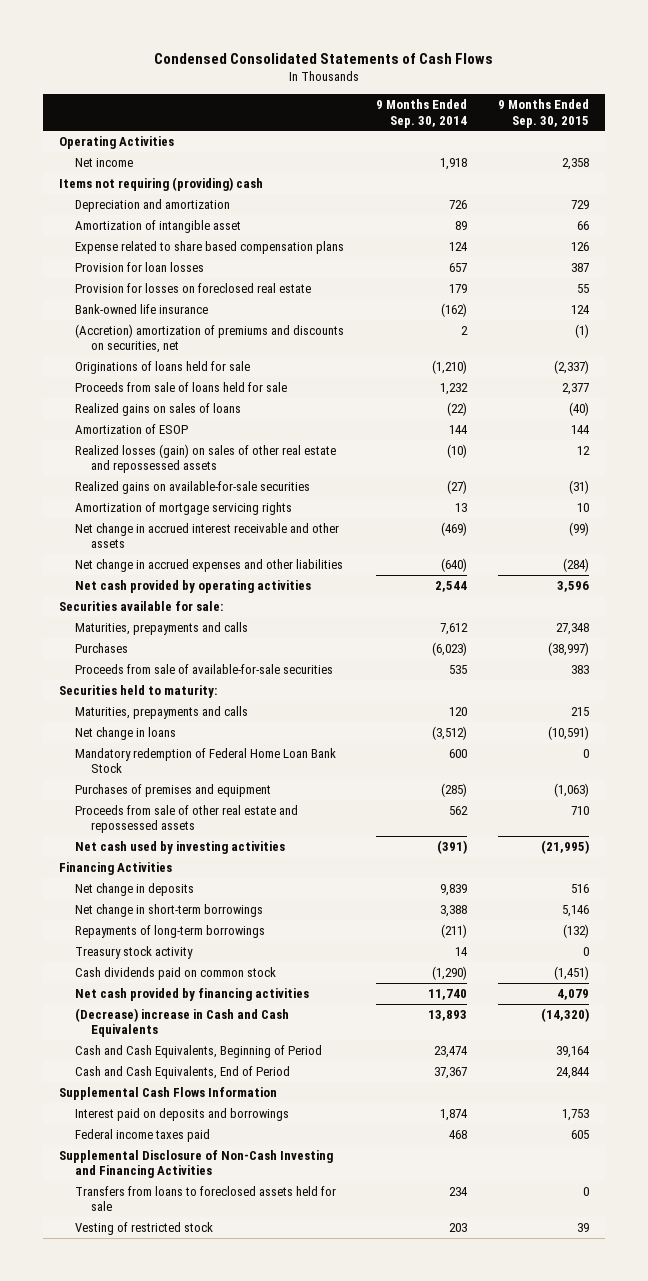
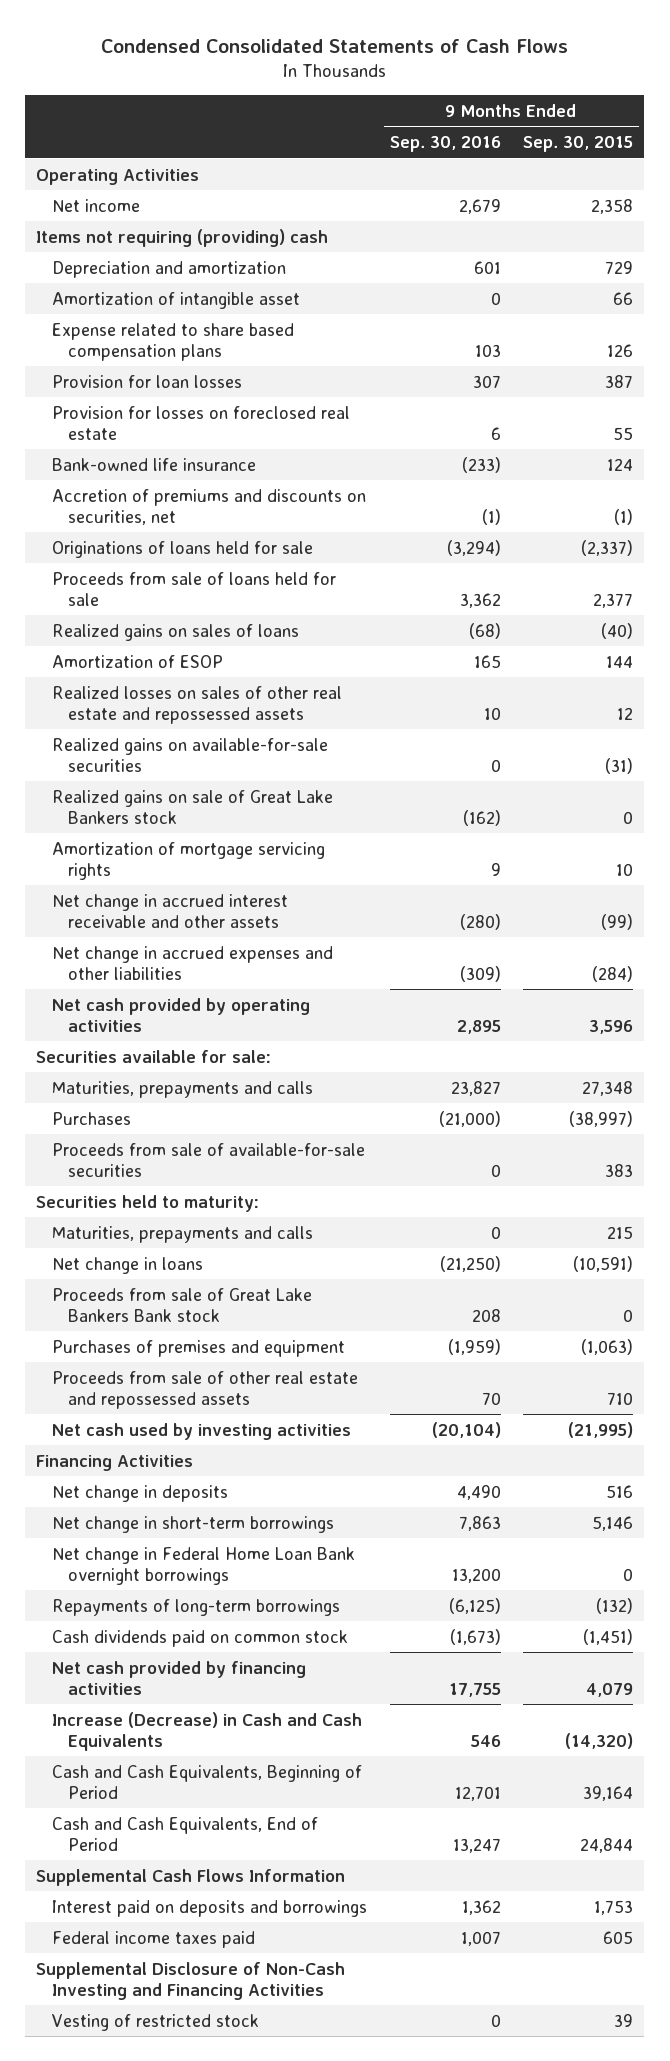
- | 9 Months Ended Sep. 30, 2014 | 9 Months Ended Sep. 30, 2015
+ | 9 Months Ended Sep. 30, 2016 | 9 Months Ended Sep. 30, 2015
- (Accretion) amortization of premiums and discounts on securities, net | 2 | (1)
+ Accretion of premiums and discounts on securities, net | (1) | (1)
- Realized losses (gain) on sales of other real estate and repossessed assets | (10) | 12
+ Realized losses on sales of other real estate and repossessed assets | 10 | 12
+ Realized gains on sale of Great Lake Bankers stock | (162) | 0
- Mandatory redemption of Federal Home Loan Bank Stock | 600 | 0
+ Proceeds from sale of Great Lake Bankers Bank stock | 208 | 0
+ Net change in Federal Home Loan Bank overnight borrowings | 13,200 | 0
- Treasury stock activity | 14 | 0
- (Decrease) increase in Cash and Cash Equivalents | 13,893 | (14,320)
+ Increase (Decrease) in Cash and Cash Equivalents | 546 | (14,320)
- Transfers from loans to foreclosed assets held for sale | 234 | 0

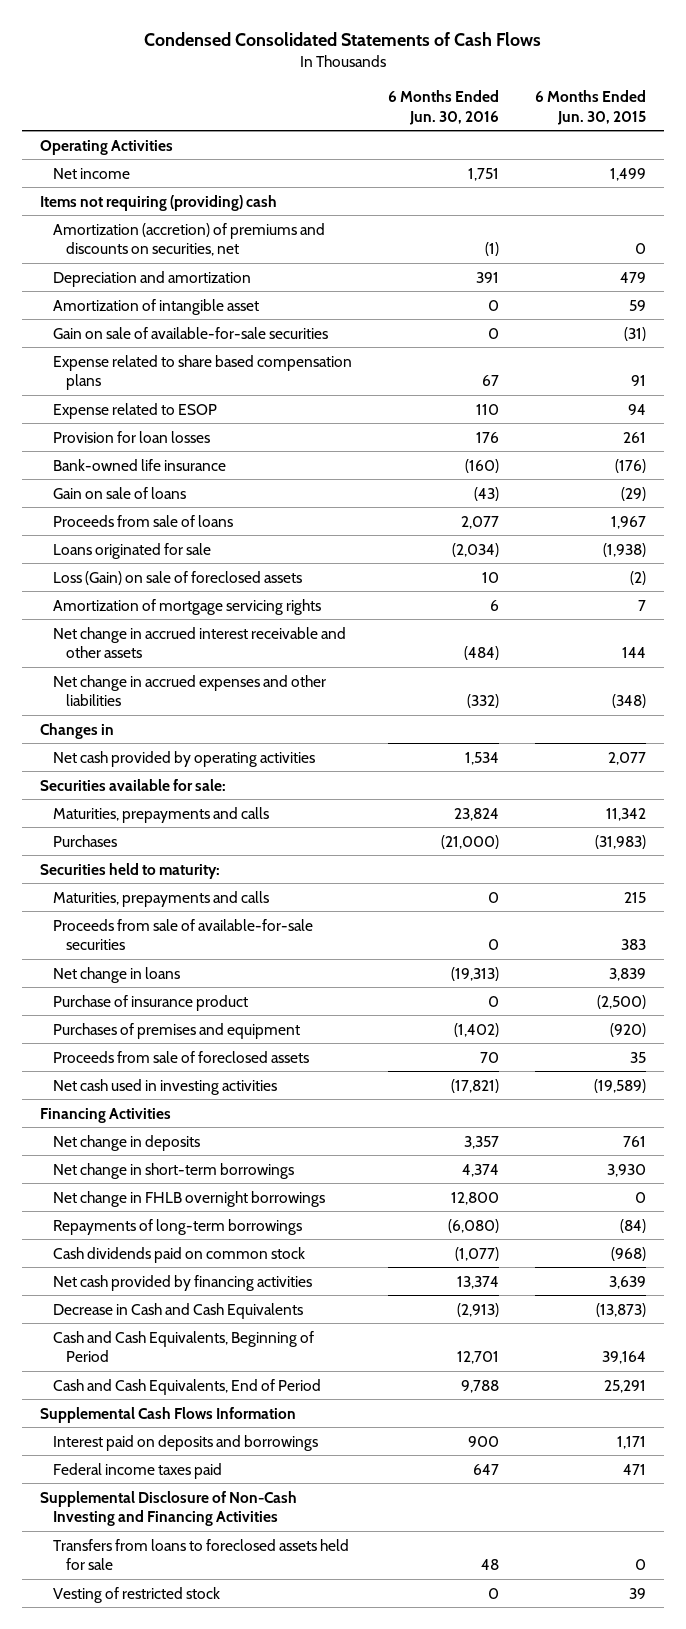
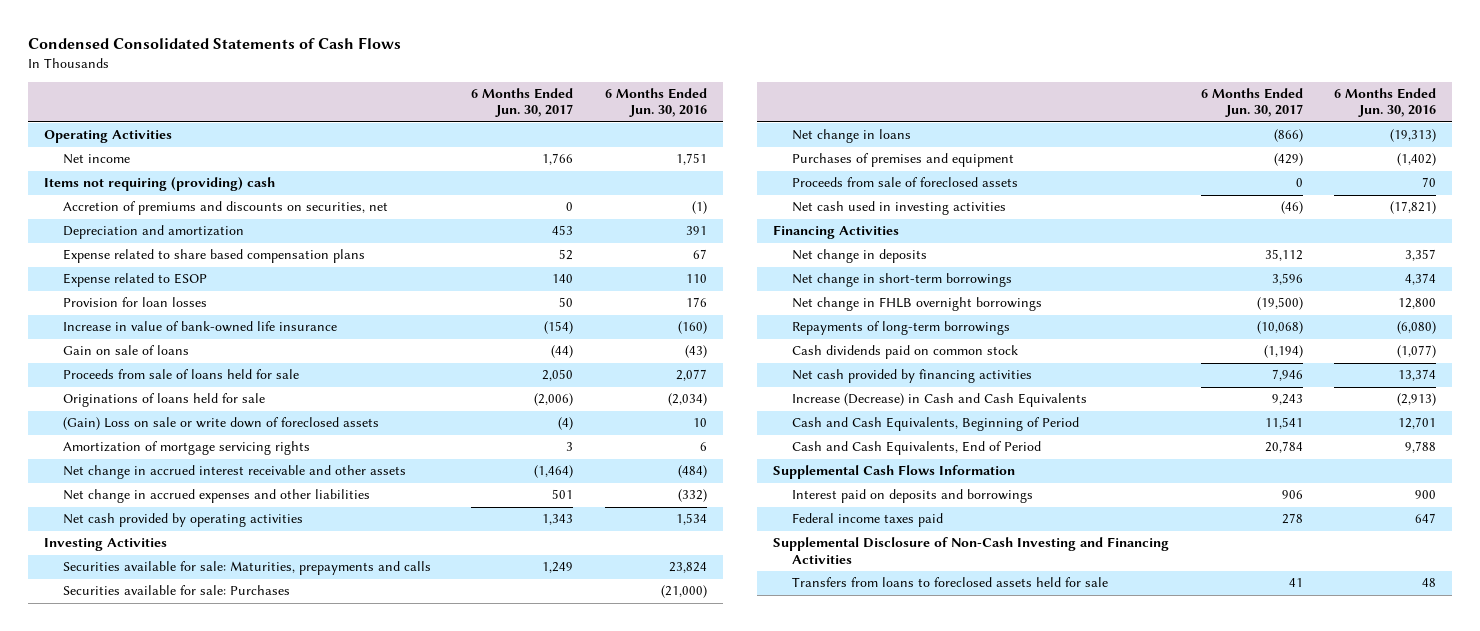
- | 6 Months Ended Jun. 30, 2016 | 6 Months Ended Jun. 30, 2015
+ | 6 Months Ended Jun. 30, 2017 | 6 Months Ended Jun. 30, 2016
- Amortization (accretion) of premiums and discounts on securities, net | (1) | 0
+ Accretion of premiums and discounts on securities, net | 0 | (1)
- Amortization of intangible asset | 0 | 59
- Gain on sale of available-for-sale securities | 0 | (31)
- Bank-owned life insurance | (160) | (176)
+ Increase in value of bank-owned life insurance | (154) | (160)
- Proceeds from sale of loans | 2,077 | 1,967
- Loans originated for sale | (2,034) | (1,938)
- Loss (Gain) on sale of foreclosed assets | 10 | (2)
+ Proceeds from sale of loans held for sale | 2,050 | 2,077
+ Originations of loans held for sale | (2,006) | (2,034)
+ (Gain) Loss on sale or write down of foreclosed assets | (4) | 10
- Changes in
- Securities available for sale:
- Maturities, prepayments and calls | 23,824 | 11,342
- Purchases | (21,000) | (31,983)
- Securities held to maturity:
- Maturities, prepayments and calls | 0 | 215
- Proceeds from sale of available-for-sale securities | 0 | 383
+ Investing Activities
+ Securities available for sale: Maturities, prepayments and calls | 1,249 | 23,824
+ Securities available for sale: Purchases | | (21,000)
- Purchase of insurance product | 0 | (2,500)
- Decrease in Cash and Cash Equivalents | (2,913) | (13,873)
+ Increase (Decrease) in Cash and Cash Equivalents | 9,243 | (2,913)
- Vesting of restricted stock | 0 | 39

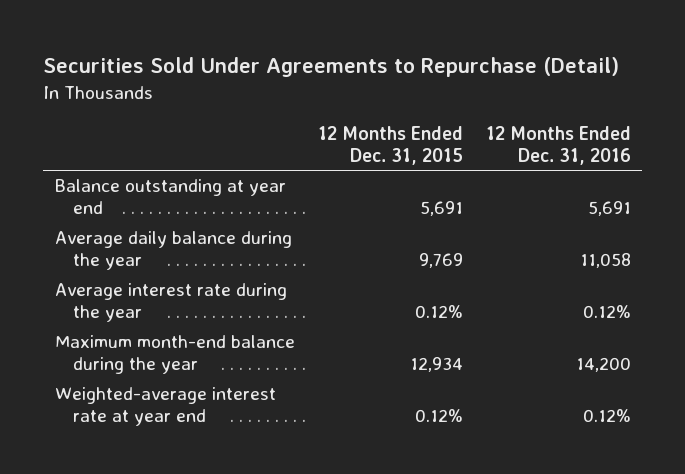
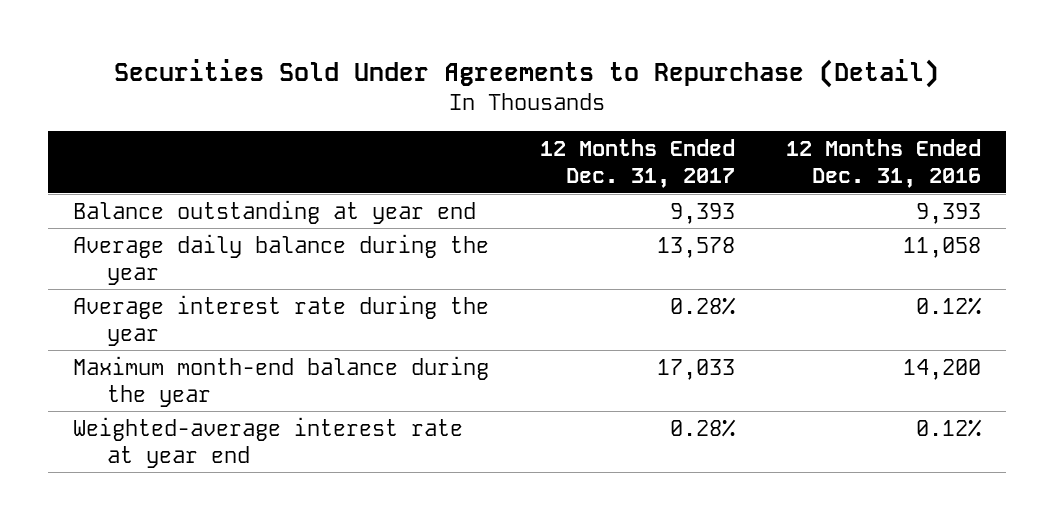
- | 12 Months Ended Dec. 31, 2015 | 12 Months Ended Dec. 31, 2016
+ | 12 Months Ended Dec. 31, 2017 | 12 Months Ended Dec. 31, 2016
- Balance outstanding at year end | 5,691 | 5,691
+ Balance outstanding at year end | 9,393 | 9,393

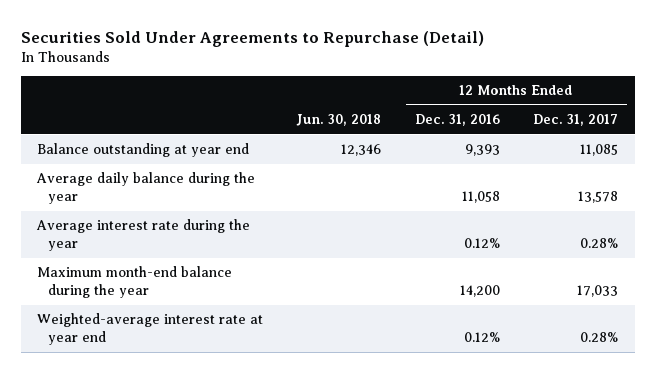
- | 12 Months Ended Dec. 31, 2017 | 12 Months Ended Dec. 31, 2016
+ | Jun. 30, 2018 | 12 Months Ended Dec. 31, 2016 | 12 Months Ended Dec. 31, 2017
- Balance outstanding at year end | 9,393 | 9,393
+ Balance outstanding at year end | 12,346 | 9,393 | 11,085

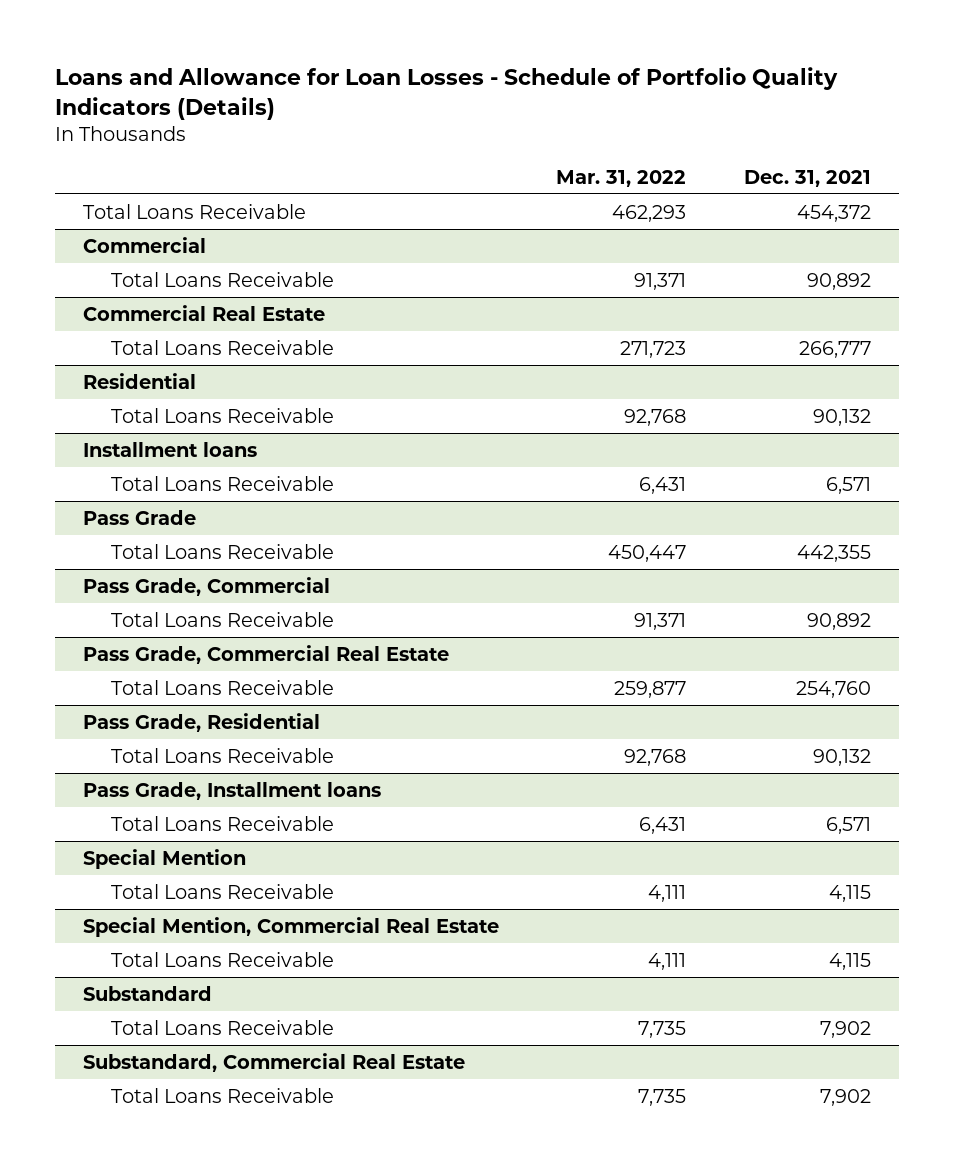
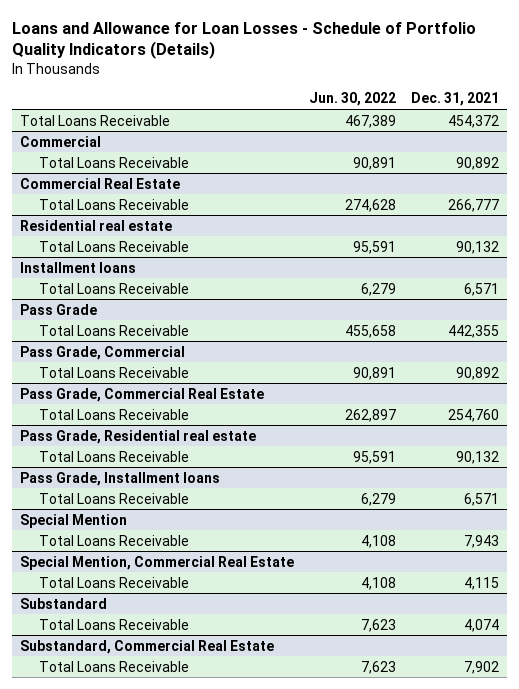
- | Mar. 31, 2022 | Dec. 31, 2021
+ | Jun. 30, 2022 | Dec. 31, 2021
- Residential
+ Residential real estate
- Pass Grade, Residential
+ Pass Grade, Residential real estate
@ Special Mention
- Total Loans Receivable | 4,111 | 4,115
+ Total Loans Receivable | 4,108 | 7,943
@ Substandard
- Total Loans Receivable | 7,735 | 7,902
+ Total Loans Receivable | 7,623 | 4,074

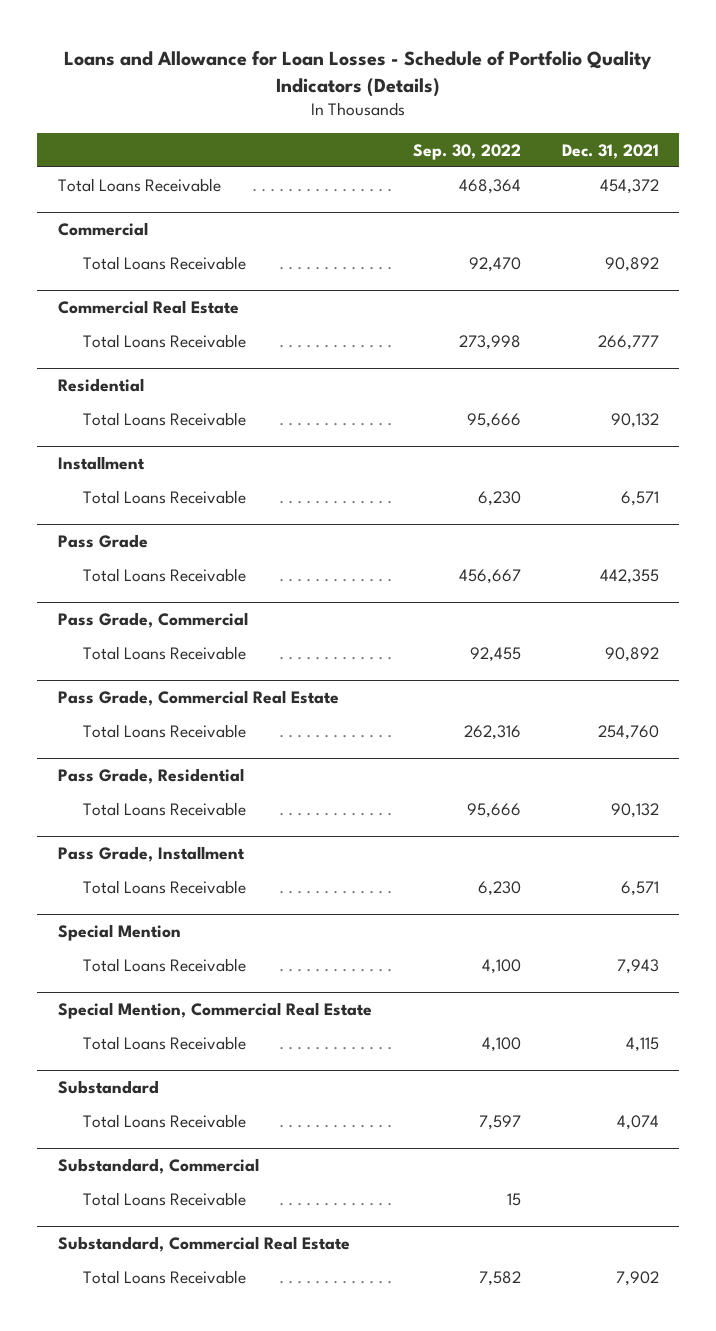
- | Jun. 30, 2022 | Dec. 31, 2021
+ | Sep. 30, 2022 | Dec. 31, 2021
- Residential real estate
+ Residential
- Installment loans
+ Installment
- Pass Grade, Residential real estate
+ Pass Grade, Residential
- Pass Grade, Installment loans
+ Pass Grade, Installment
+ Substandard, Commercial
+ Total Loans Receivable | 15 |

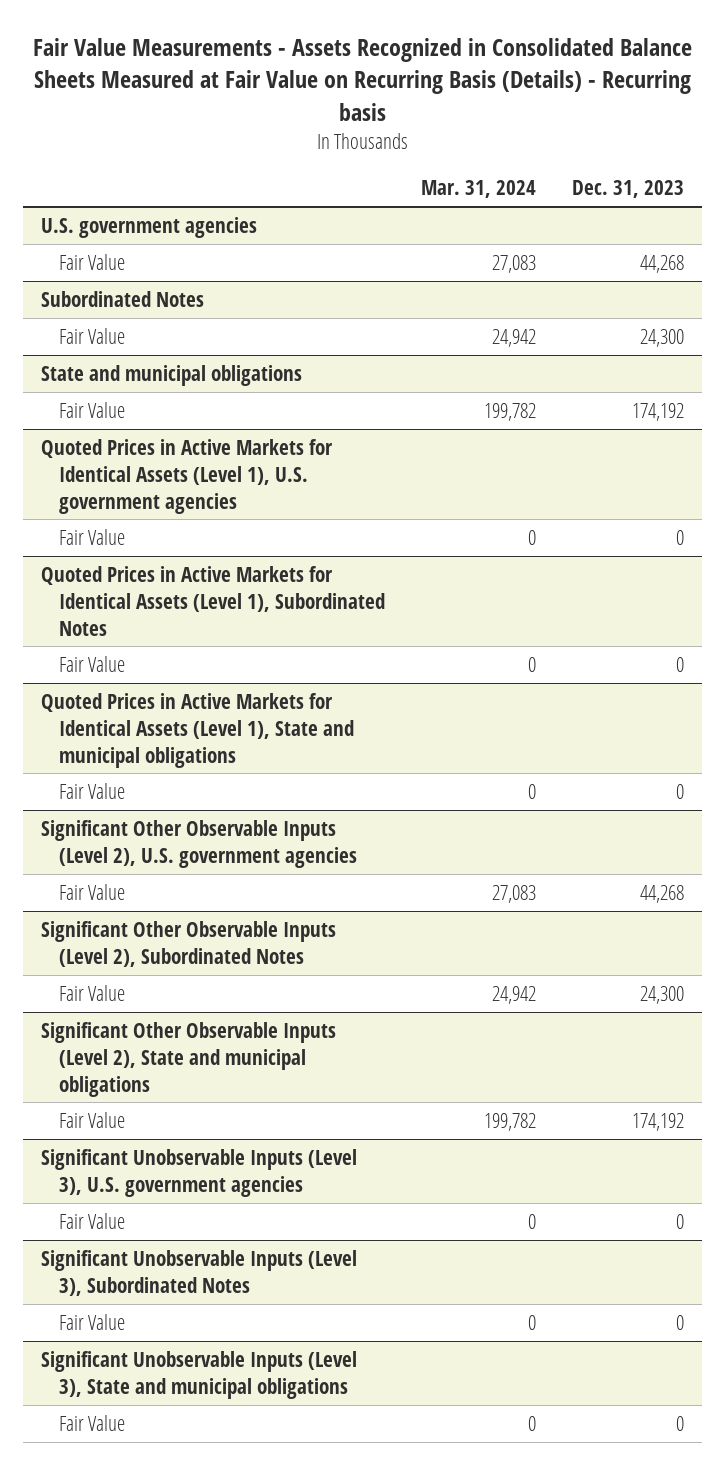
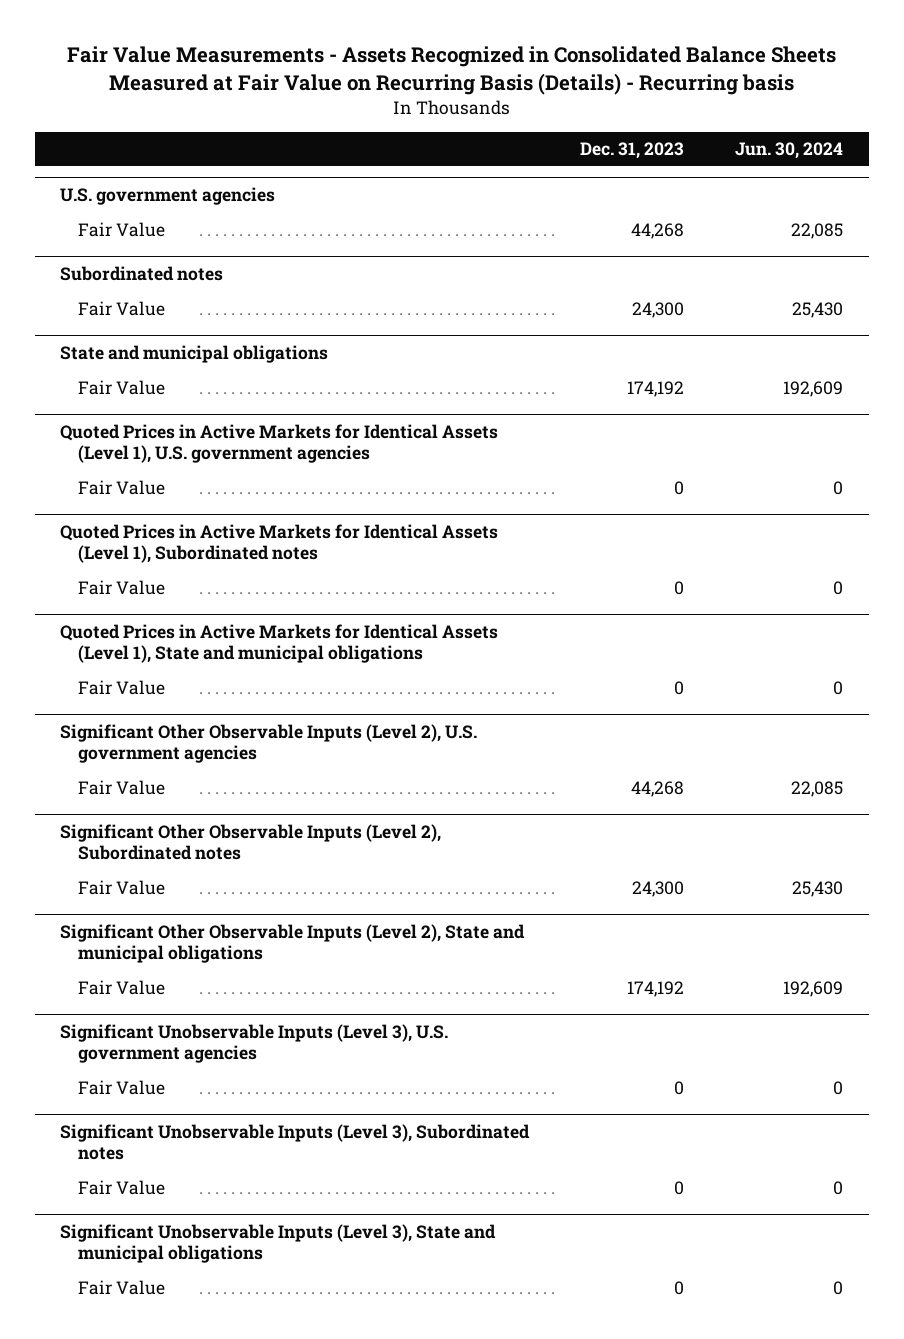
- | Mar. 31, 2024 | Dec. 31, 2023
+ | Dec. 31, 2023 | Jun. 30, 2024
- Subordinated Notes
+ Subordinated notes
- Quoted Prices in Active Markets for Identical Assets (Level 1), Subordinated Notes
+ Quoted Prices in Active Markets for Identical Assets (Level 1), Subordinated notes
- Significant Other Observable Inputs (Level 2), Subordinated Notes
+ Significant Other Observable Inputs (Level 2), Subordinated notes
- Significant Unobservable Inputs (Level 3), Subordinated Notes
+ Significant Unobservable Inputs (Level 3), Subordinated notes

